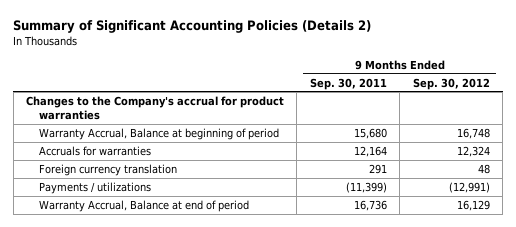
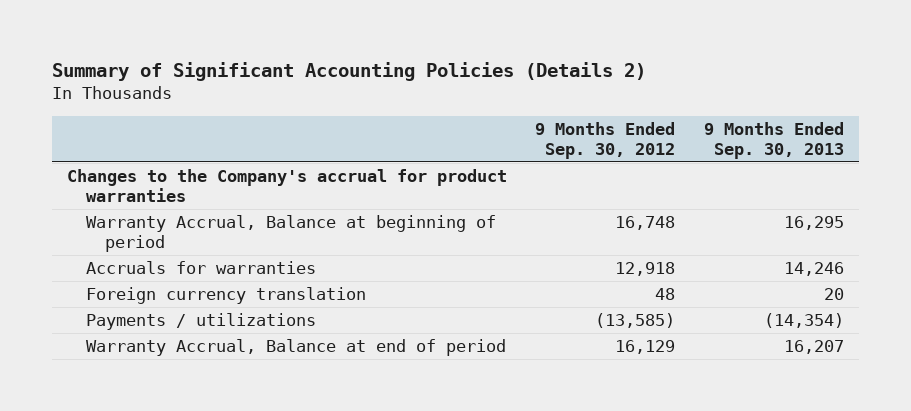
- | 9 Months Ended Sep. 30, 2011 | 9 Months Ended Sep. 30, 2012
+ | 9 Months Ended Sep. 30, 2012 | 9 Months Ended Sep. 30, 2013
- Accruals for warranties | 12,164 | 12,324
+ Accruals for warranties | 12,918 | 14,246
- Payments / utilizations | (11,399) | (12,991)
+ Payments / utilizations | (13,585) | (14,354)

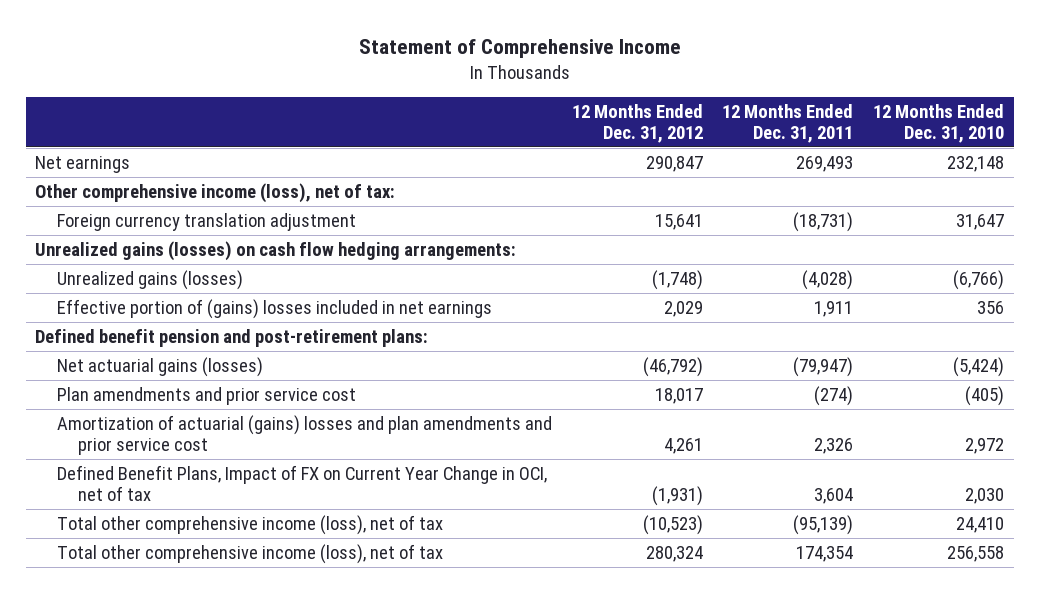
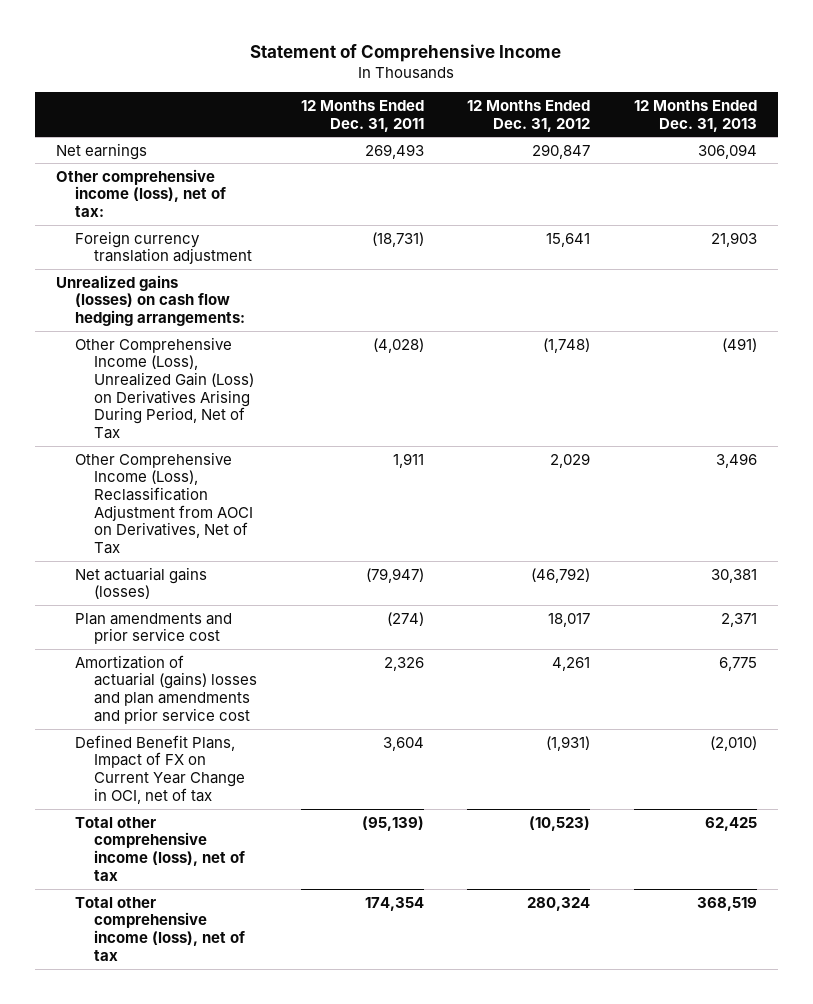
- | 12 Months Ended Dec. 31, 2012 | 12 Months Ended Dec. 31, 2011 | 12 Months Ended Dec. 31, 2010
+ | 12 Months Ended Dec. 31, 2011 | 12 Months Ended Dec. 31, 2012 | 12 Months Ended Dec. 31, 2013
- Unrealized gains (losses) | (1,748) | (4,028) | (6,766)
- Effective portion of (gains) losses included in net earnings | 2,029 | 1,911 | 356
- Defined benefit pension and post-retirement plans:
+ Other Comprehensive Income (Loss), Unrealized Gain (Loss) on Derivatives Arising During Period, Net of Tax | (4,028) | (1,748) | (491)
+ Other Comprehensive Income (Loss), Reclassification Adjustment from AOCI on Derivatives, Net of Tax | 1,911 | 2,029 | 3,496

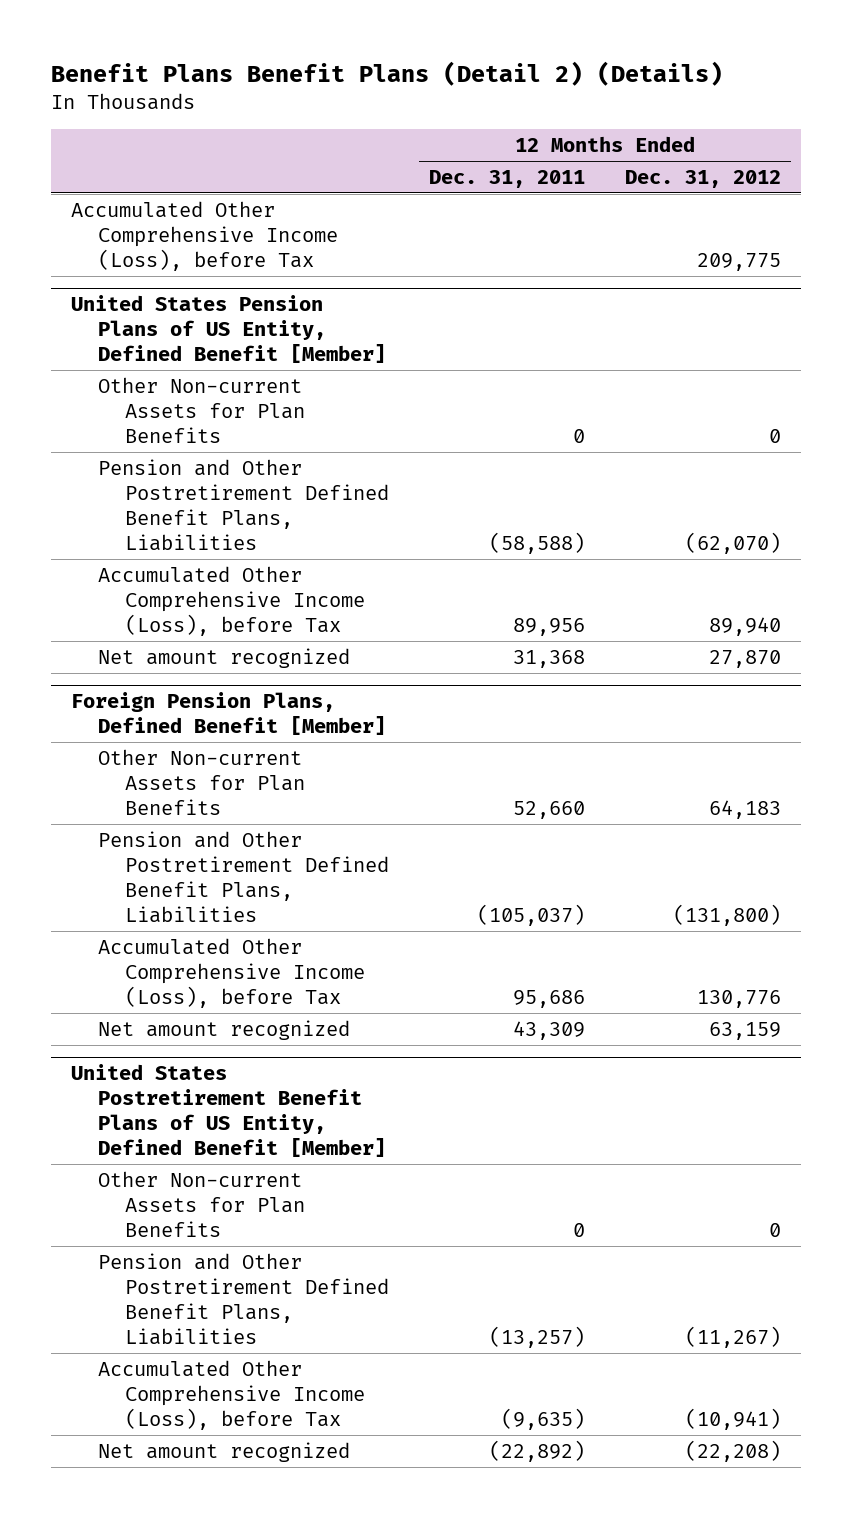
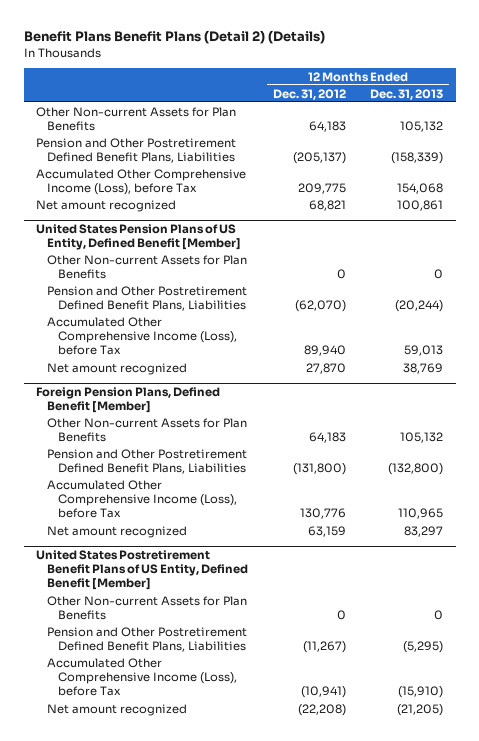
- | 12 Months Ended Dec. 31, 2011 | 12 Months Ended Dec. 31, 2012
+ | 12 Months Ended Dec. 31, 2012 | 12 Months Ended Dec. 31, 2013
+ Other Non-current Assets for Plan Benefits | 64,183 | 105,132
+ Pension and Other Postretirement Defined Benefit Plans, Liabilities | (205,137) | (158,339)
+ Net amount recognized | 68,821 | 100,861

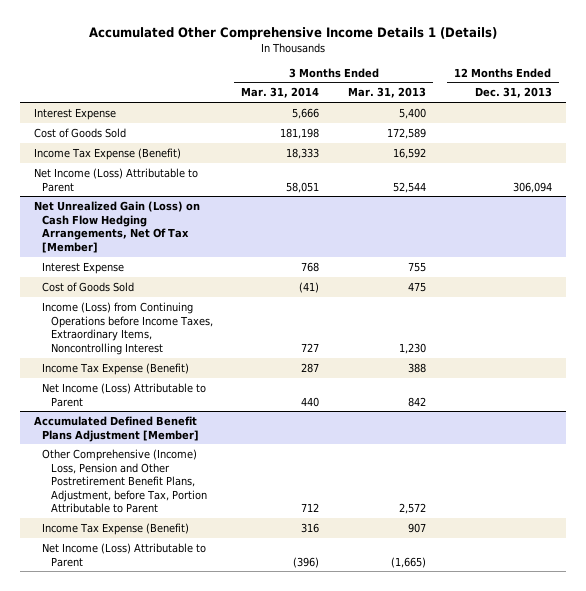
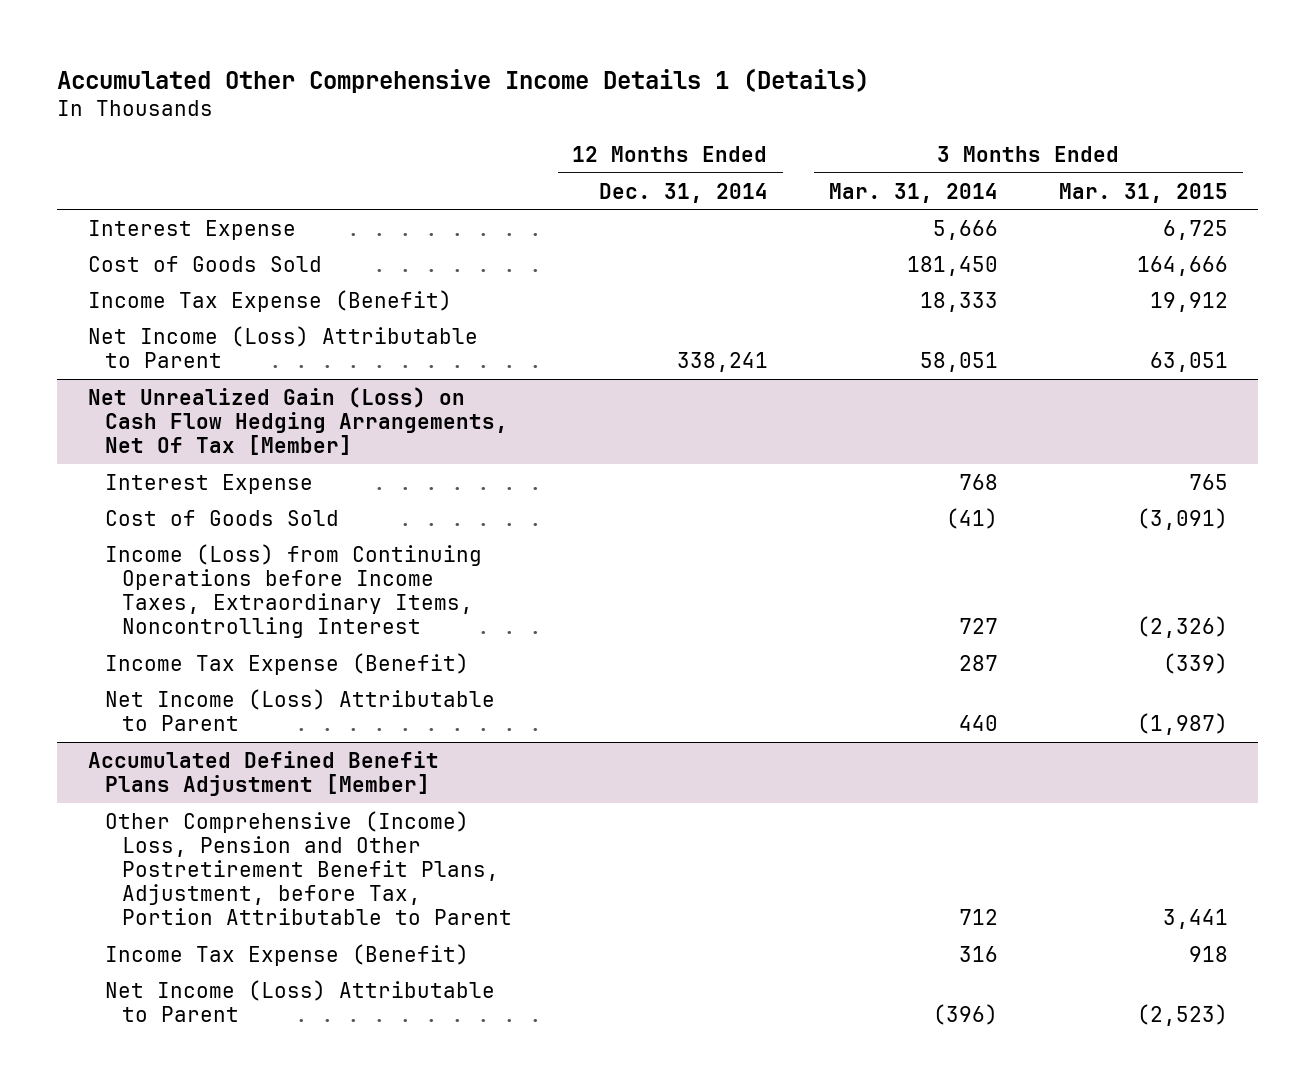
- | 3 Months Ended Mar. 31, 2014 | 3 Months Ended Mar. 31, 2013 | 12 Months Ended Dec. 31, 2013
+ | 12 Months Ended Dec. 31, 2014 | 3 Months Ended Mar. 31, 2014 | 3 Months Ended Mar. 31, 2015
- Cost of Goods Sold | 181,198 | 172,589 |
+ Cost of Goods Sold | | 181,450 | 164,666

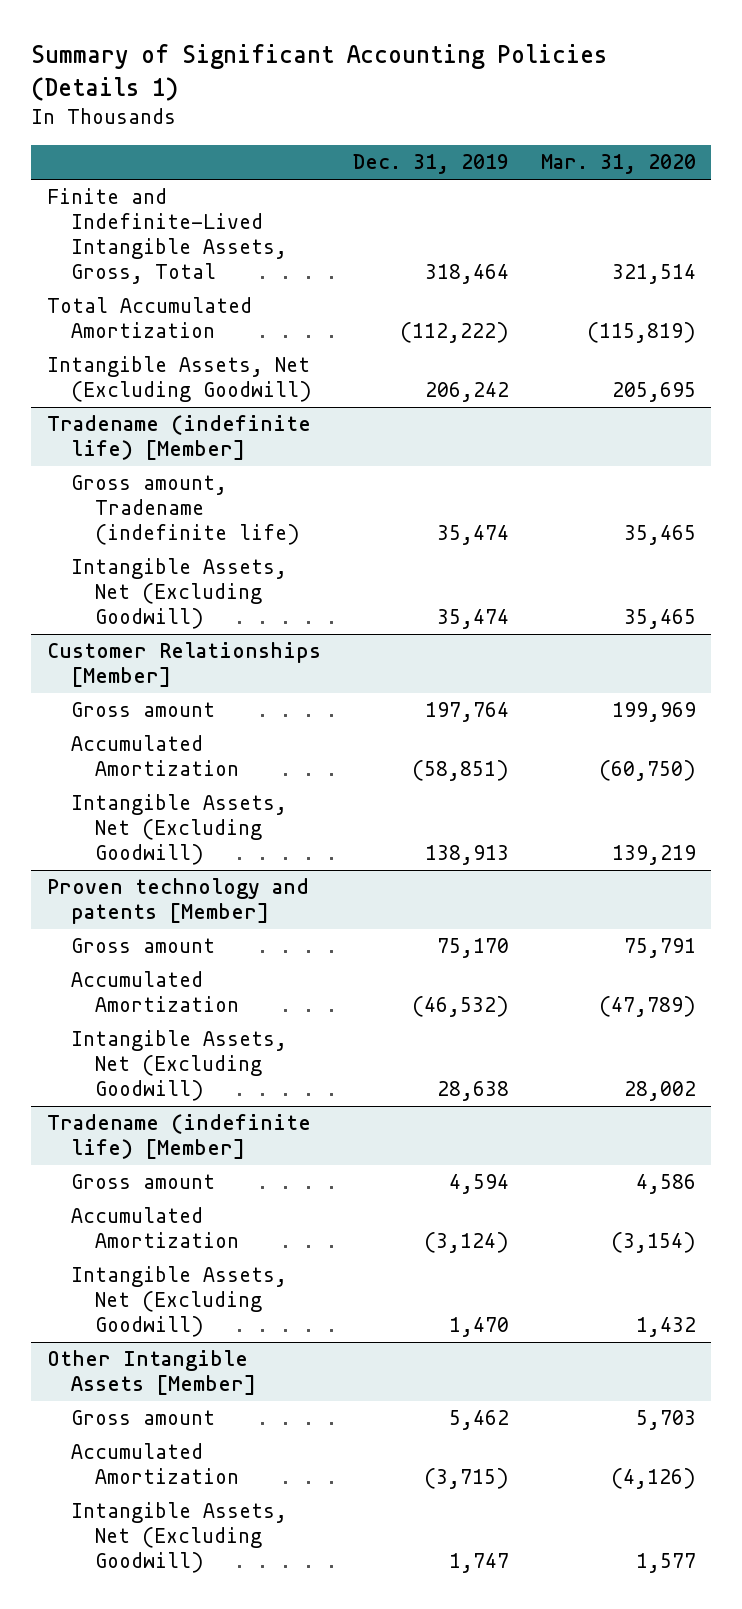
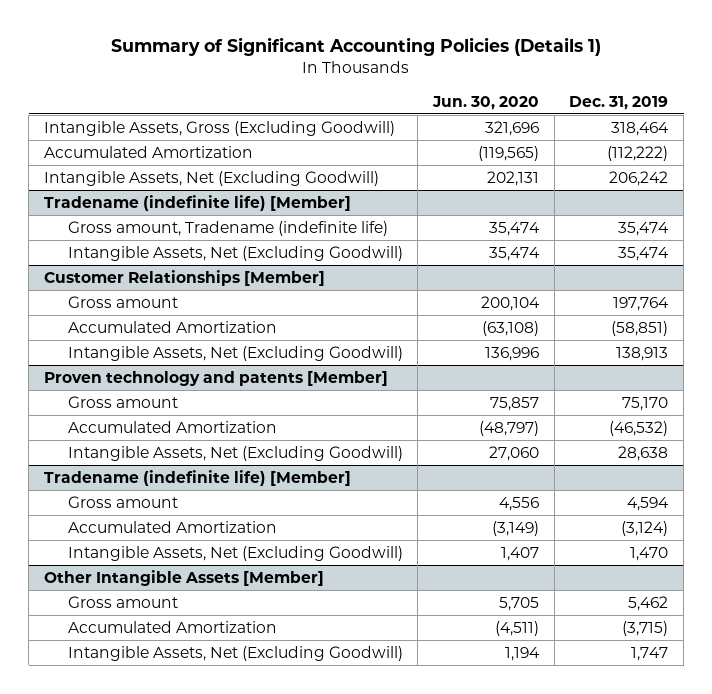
- | Dec. 31, 2019 | Mar. 31, 2020
+ | Jun. 30, 2020 | Dec. 31, 2019
- Finite and Indefinite-Lived Intangible Assets, Gross, Total | 318,464 | 321,514
- Total Accumulated Amortization | (112,222) | (115,819)
+ Intangible Assets, Gross (Excluding Goodwill) | 321,696 | 318,464
+ Accumulated Amortization | (119,565) | (112,222)

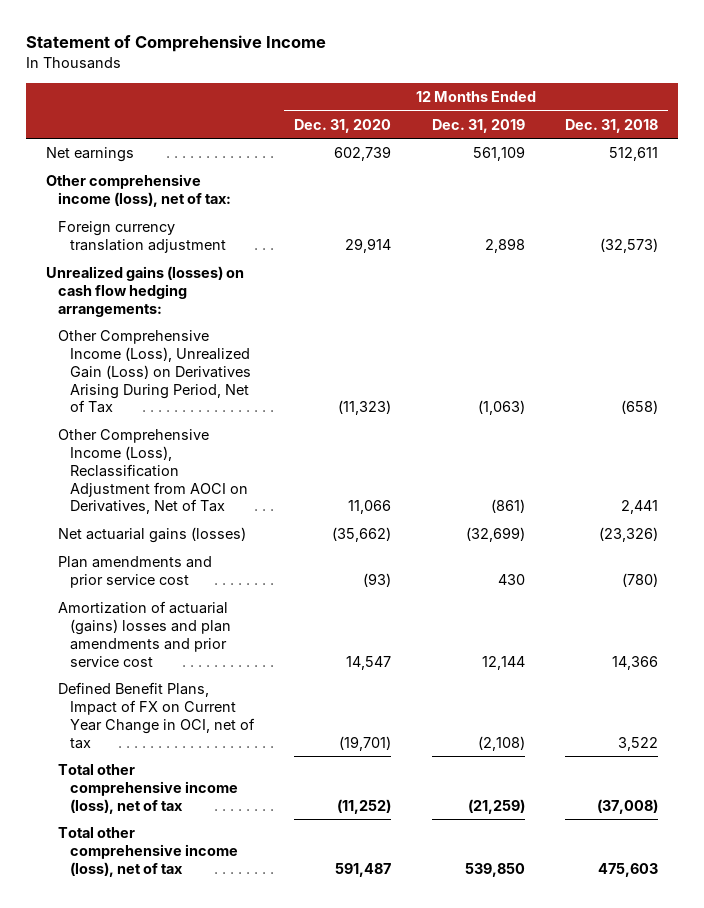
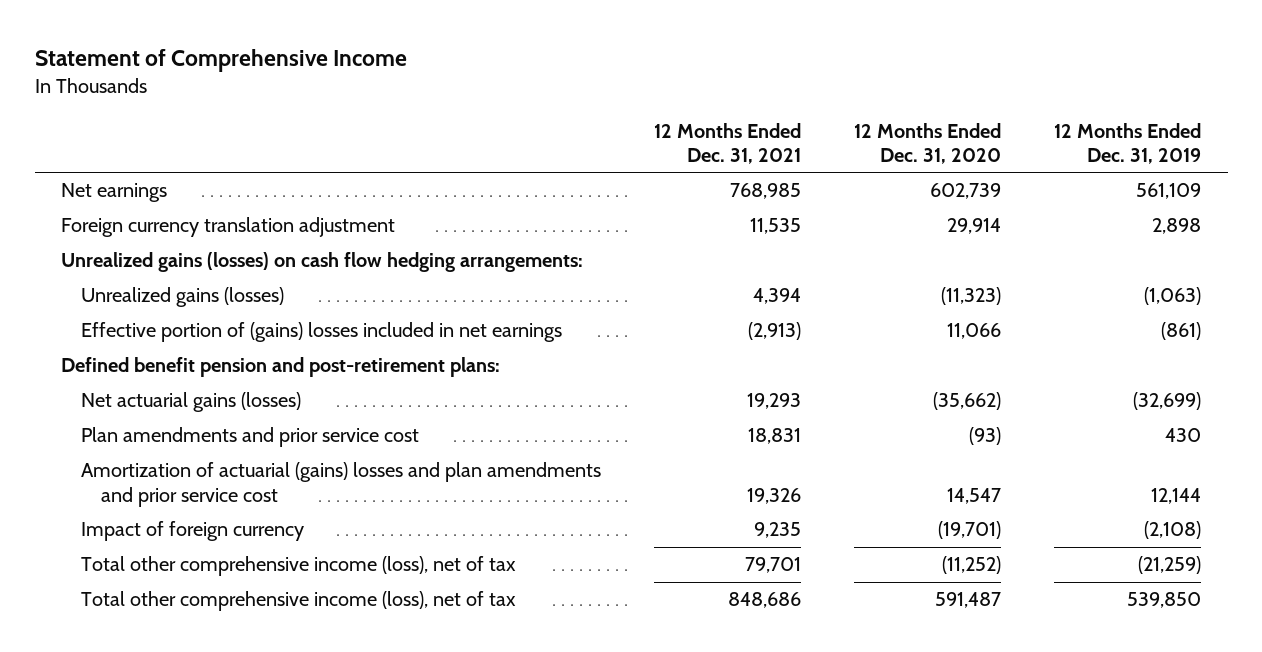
- | 12 Months Ended Dec. 31, 2020 | 12 Months Ended Dec. 31, 2019 | 12 Months Ended Dec. 31, 2018
+ | 12 Months Ended Dec. 31, 2021 | 12 Months Ended Dec. 31, 2020 | 12 Months Ended Dec. 31, 2019
- Other comprehensive income (loss), net of tax:
- Other Comprehensive Income (Loss), Unrealized Gain (Loss) on Derivatives Arising During Period, Net of Tax | (11,323) | (1,063) | (658)
- Other Comprehensive Income (Loss), Reclassification Adjustment from AOCI on Derivatives, Net of Tax | 11,066 | (861) | 2,441
+ Unrealized gains (losses) | 4,394 | (11,323) | (1,063)
+ Effective portion of (gains) losses included in net earnings | (2,913) | 11,066 | (861)
+ Defined benefit pension and post-retirement plans:
- Defined Benefit Plans, Impact of FX on Current Year Change in OCI, net of tax | (19,701) | (2,108) | 3,522
+ Impact of foreign currency | 9,235 | (19,701) | (2,108)

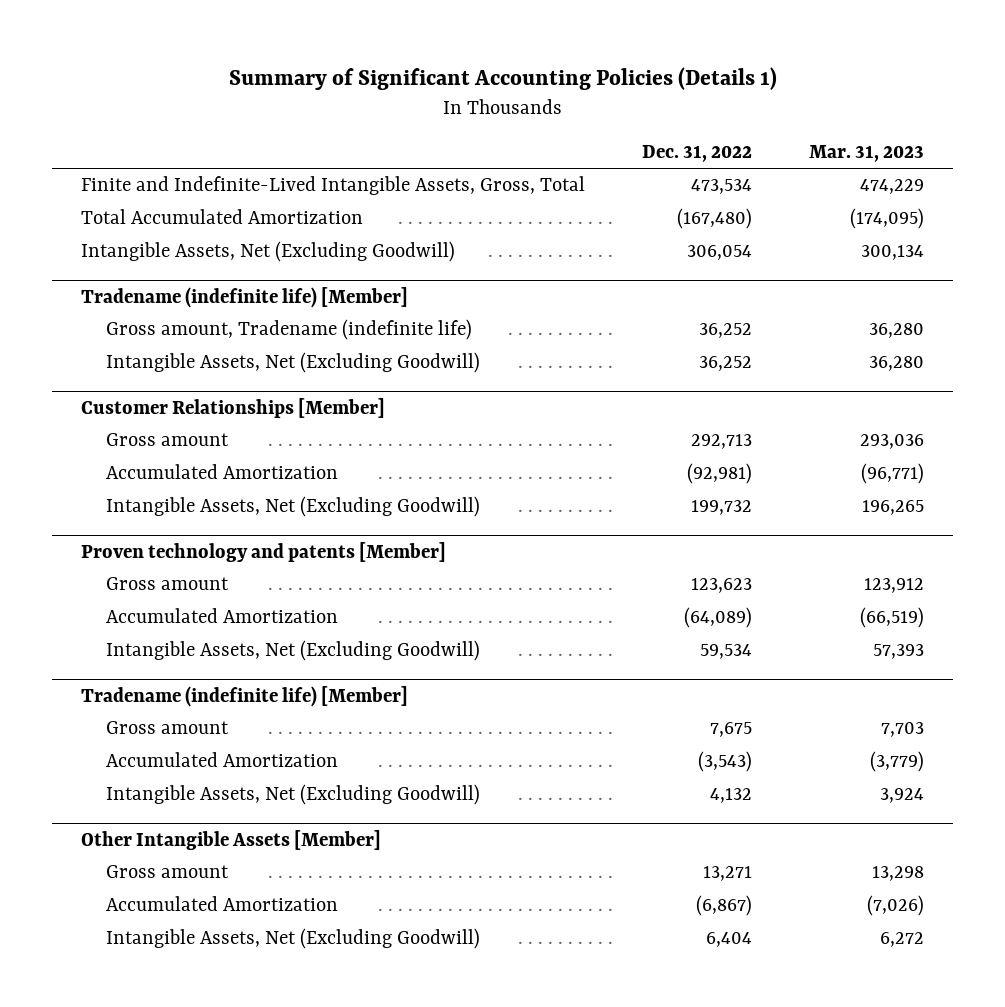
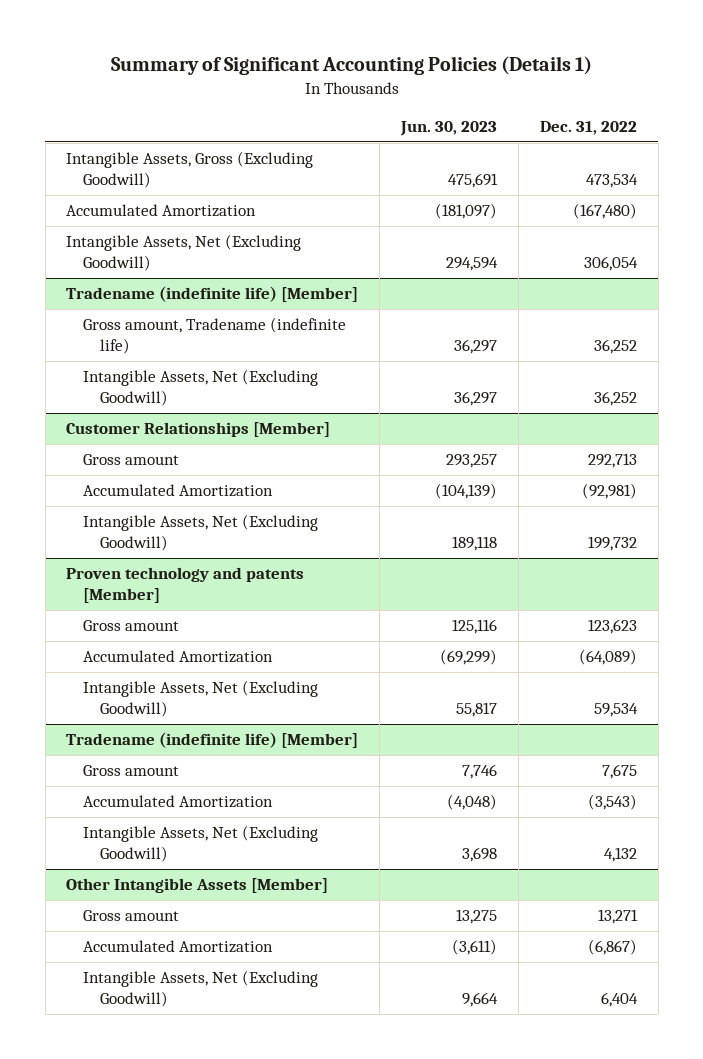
- | Dec. 31, 2022 | Mar. 31, 2023
+ | Jun. 30, 2023 | Dec. 31, 2022
- Finite and Indefinite-Lived Intangible Assets, Gross, Total | 473,534 | 474,229
- Total Accumulated Amortization | (167,480) | (174,095)
+ Intangible Assets, Gross (Excluding Goodwill) | 475,691 | 473,534
+ Accumulated Amortization | (181,097) | (167,480)

